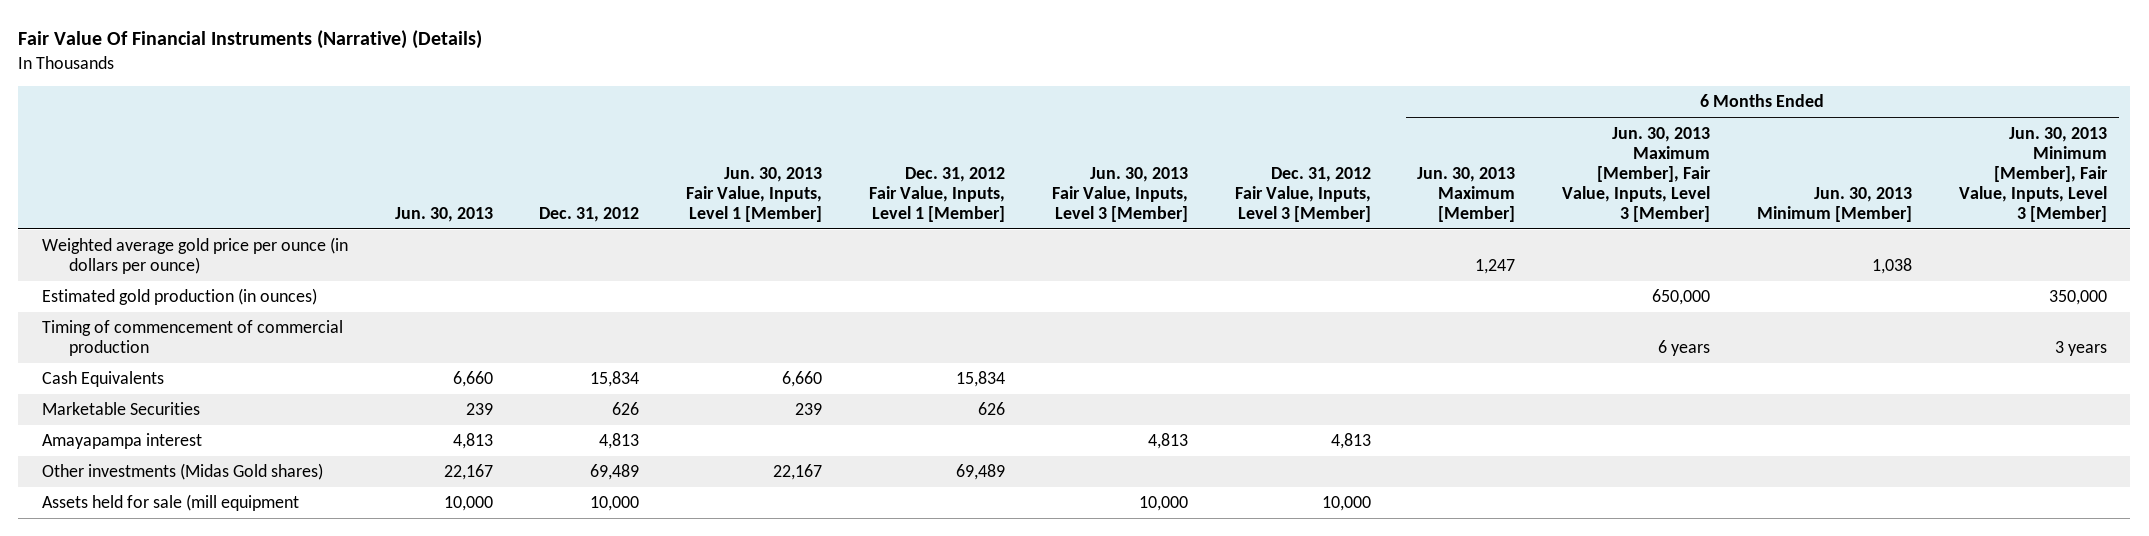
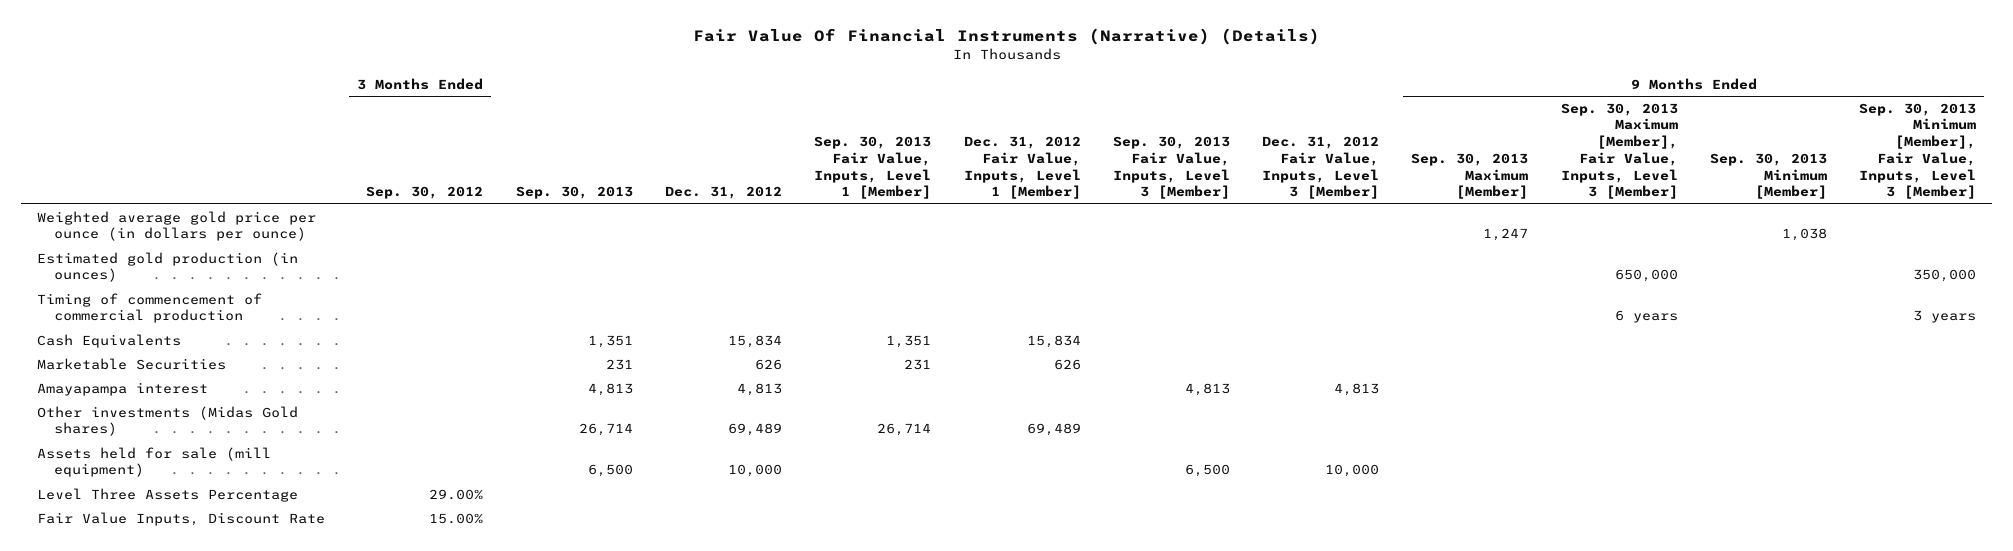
- | Jun. 30, 2013 | Dec. 31, 2012 | Jun. 30, 2013 Fair Value, Inputs, Level 1 [Member] | Dec. 31, 2012 Fair Value, Inputs, Level 1 [Member] | Jun. 30, 2013 Fair Value, Inputs, Level 3 [Member] | Dec. 31, 2012 Fair Value, Inputs, Level 3 [Member] | 6 Months Ended Jun. 30, 2013 Maximum [Member] | 6 Months Ended Jun. 30, 2013 Maximum [Member], Fair Value, Inputs, Level 3 [Member] | 6 Months Ended Jun. 30, 2013 Minimum [Member] | 6 Months Ended Jun. 30, 2013 Minimum [Member], Fair Value, Inputs, Level 3 [Member]
+ | 3 Months Ended Sep. 30, 2012 | Sep. 30, 2013 | Dec. 31, 2012 | Sep. 30, 2013 Fair Value, Inputs, Level 1 [Member] | Dec. 31, 2012 Fair Value, Inputs, Level 1 [Member] | Sep. 30, 2013 Fair Value, Inputs, Level 3 [Member] | Dec. 31, 2012 Fair Value, Inputs, Level 3 [Member] | 9 Months Ended Sep. 30, 2013 Maximum [Member] | 9 Months Ended Sep. 30, 2013 Maximum [Member], Fair Value, Inputs, Level 3 [Member] | 9 Months Ended Sep. 30, 2013 Minimum [Member] | 9 Months Ended Sep. 30, 2013 Minimum [Member], Fair Value, Inputs, Level 3 [Member]
- Assets held for sale (mill equipment | 10,000 | 10,000 | | | 10,000 | 10,000 | | | |
+ Assets held for sale (mill equipment) | | 6,500 | 10,000 | | | 6,500 | 10,000 | | | |
+ Level Three Assets Percentage | 29.00% | | | | | | | | | |
+ Fair Value Inputs, Discount Rate | 15.00% | | | | | | | | | |

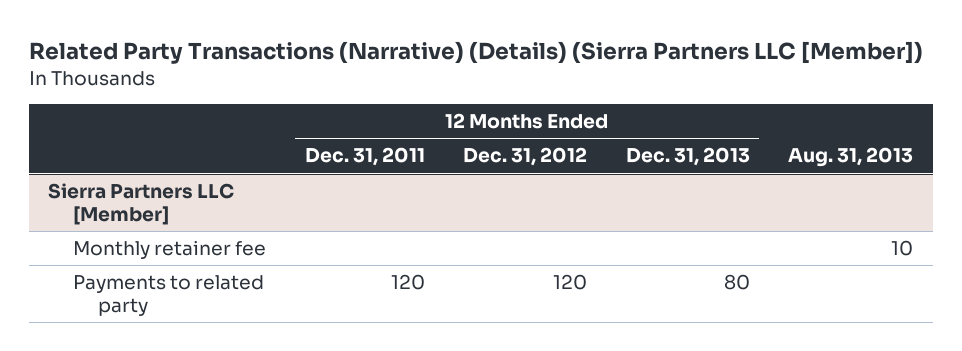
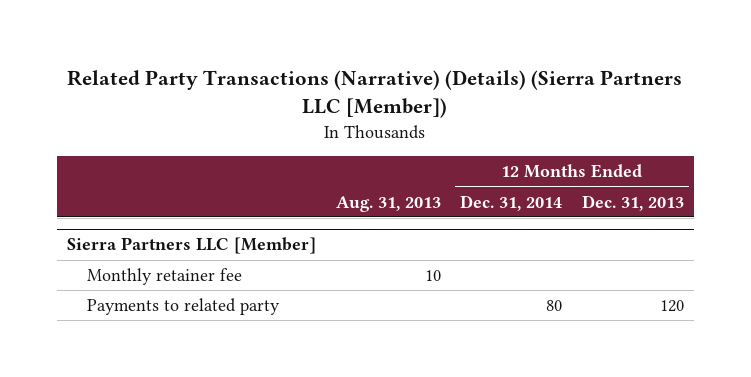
- | 12 Months Ended Dec. 31, 2011 | 12 Months Ended Dec. 31, 2012 | 12 Months Ended Dec. 31, 2013 | Aug. 31, 2013
+ | Aug. 31, 2013 | 12 Months Ended Dec. 31, 2014 | 12 Months Ended Dec. 31, 2013
@ Sierra Partners LLC [Member]
- Payments to related party | 120 | 120 | 80 |
+ Payments to related party | | 80 | 120

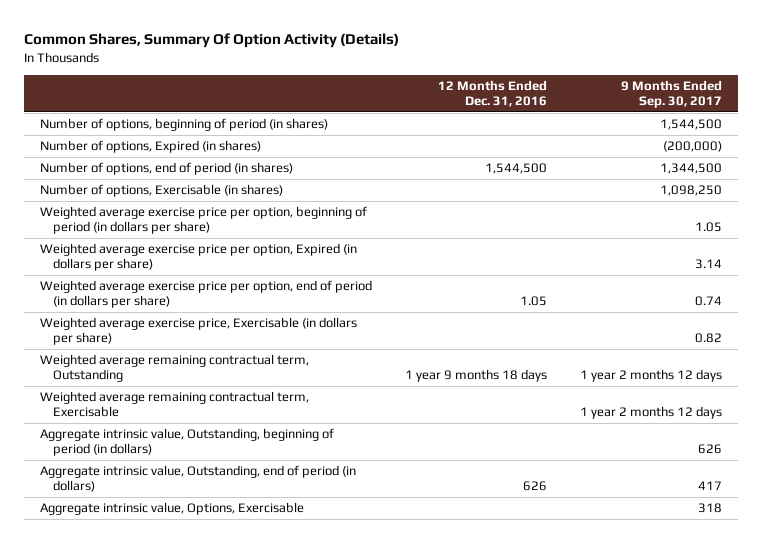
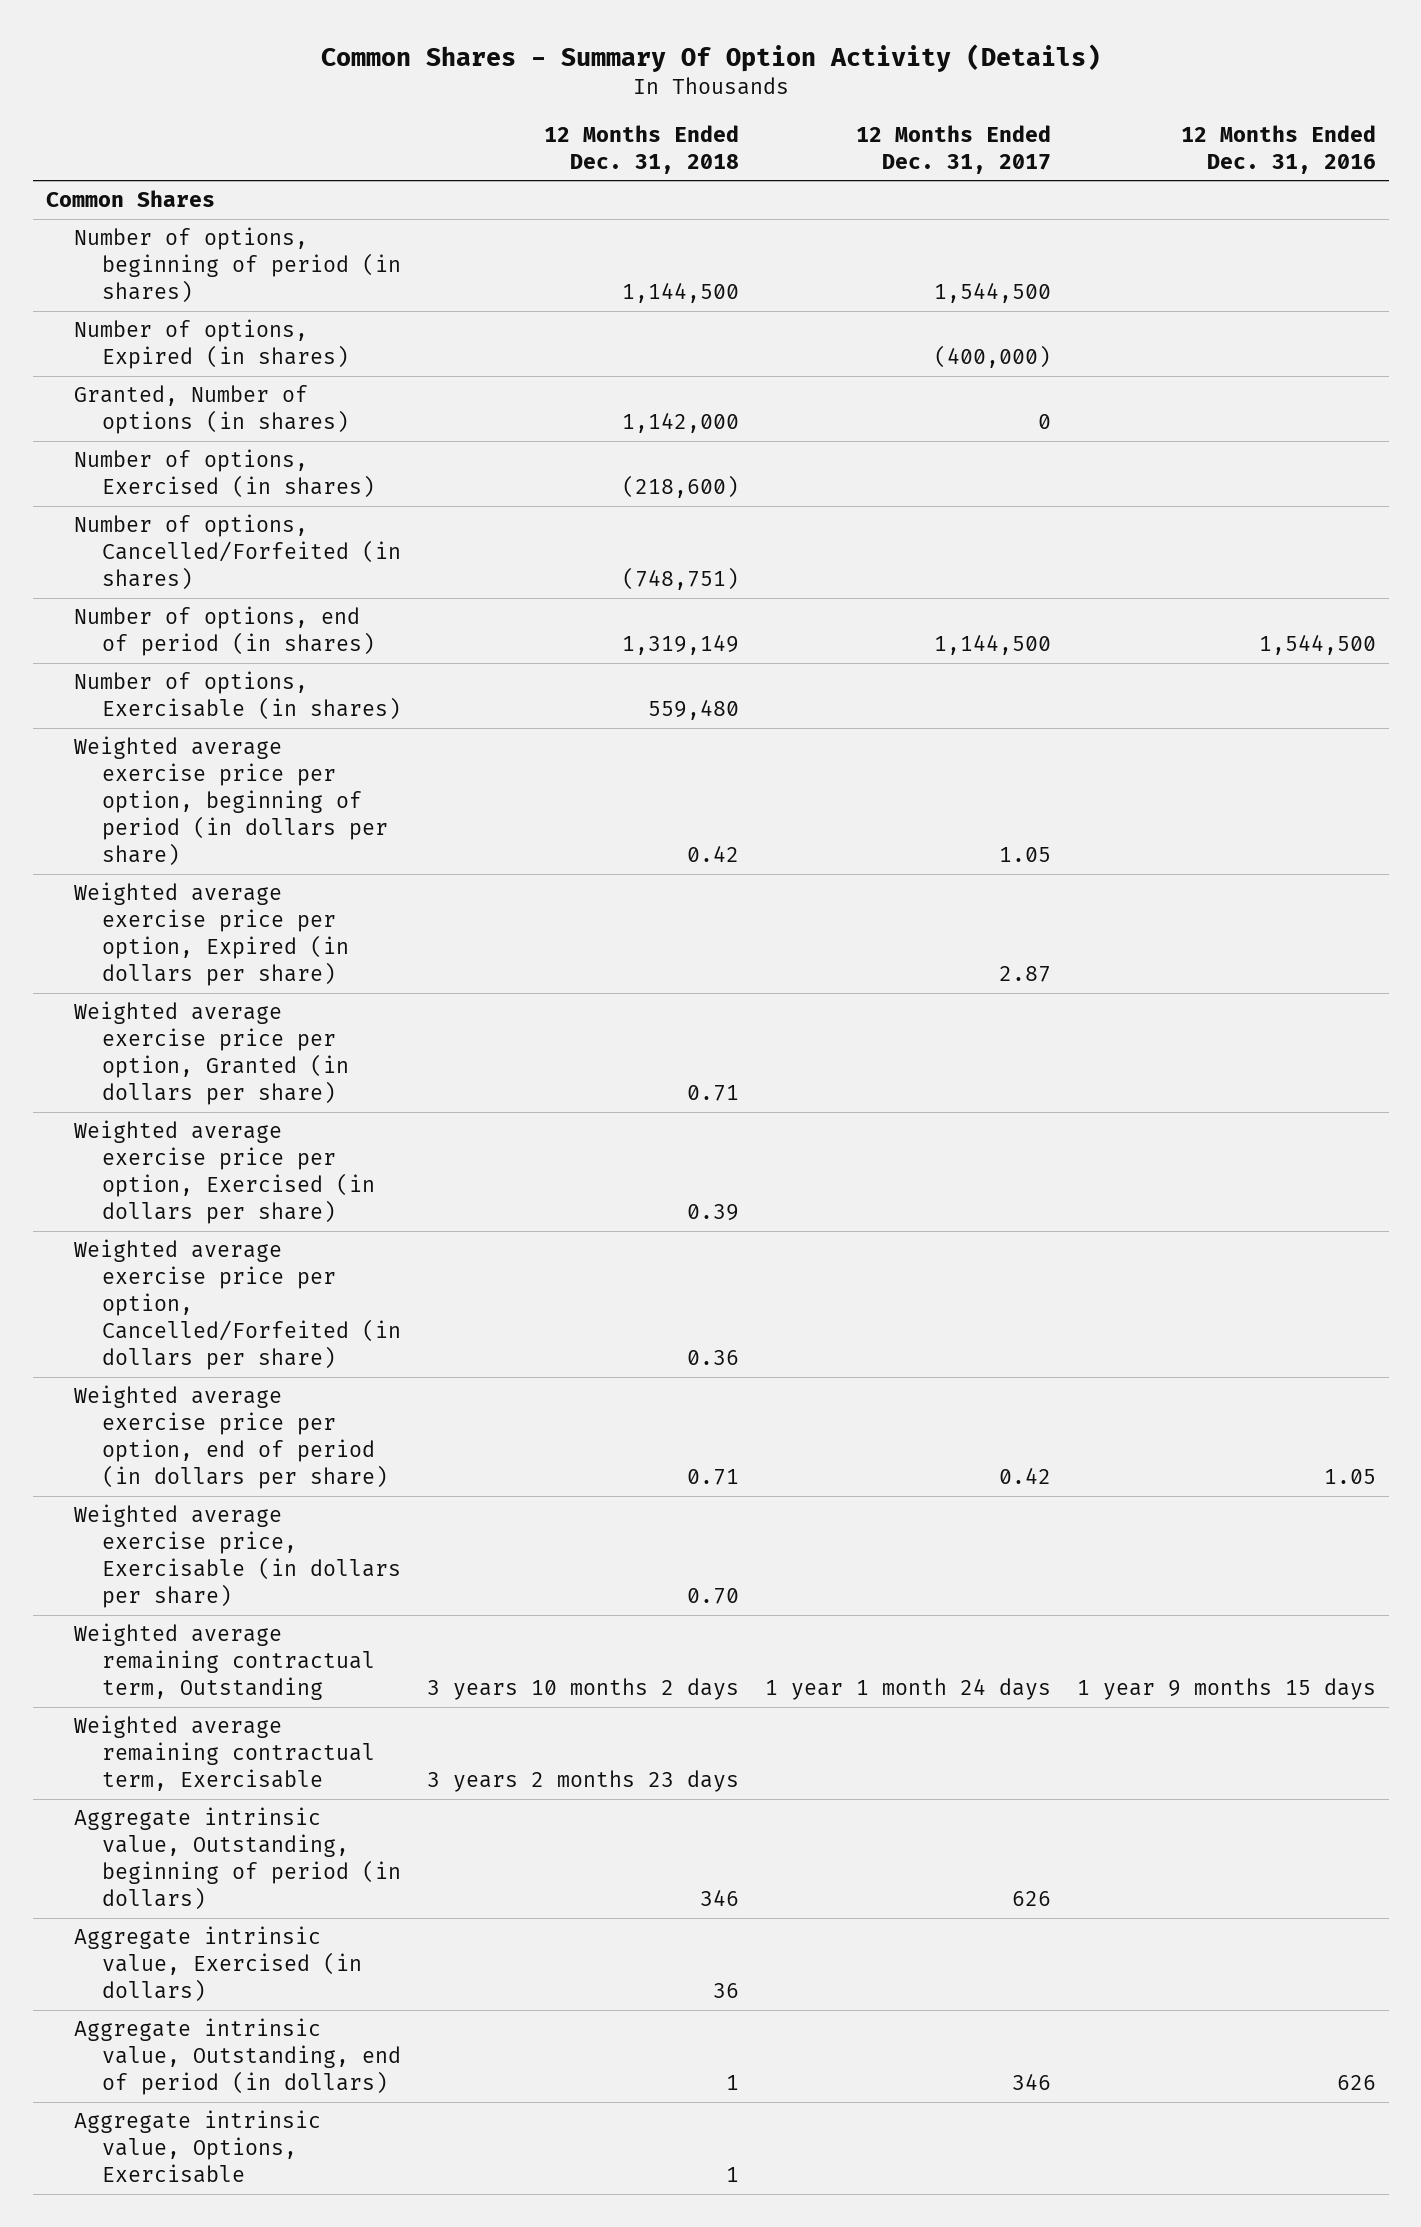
- Common Shares, Summary Of Option Activity (Details)
+ Common Shares - Summary Of Option Activity (Details)
- | 12 Months Ended Dec. 31, 2016 | 9 Months Ended Sep. 30, 2017
+ | 12 Months Ended Dec. 31, 2018 | 12 Months Ended Dec. 31, 2017 | 12 Months Ended Dec. 31, 2016
+ Common Shares
+ Granted, Number of options (in shares) | 1,142,000 | 0 |
+ Number of options, Exercised (in shares) | (218,600) | |
+ Number of options, Cancelled/Forfeited (in shares) | (748,751) | |
+ Weighted average exercise price per option, Granted (in dollars per share) | 0.71 | |
+ Weighted average exercise price per option, Exercised (in dollars per share) | 0.39 | |
+ Weighted average exercise price per option, Cancelled/Forfeited (in dollars per share) | 0.36 | |
- Weighted average remaining contractual term, Outstanding | 1 year 9 months 18 days | 1 year 2 months 12 days
+ Weighted average remaining contractual term, Outstanding | 3 years 10 months 2 days | 1 year 1 month 24 days | 1 year 9 months 15 days
+ Aggregate intrinsic value, Exercised (in dollars) | 36 | |

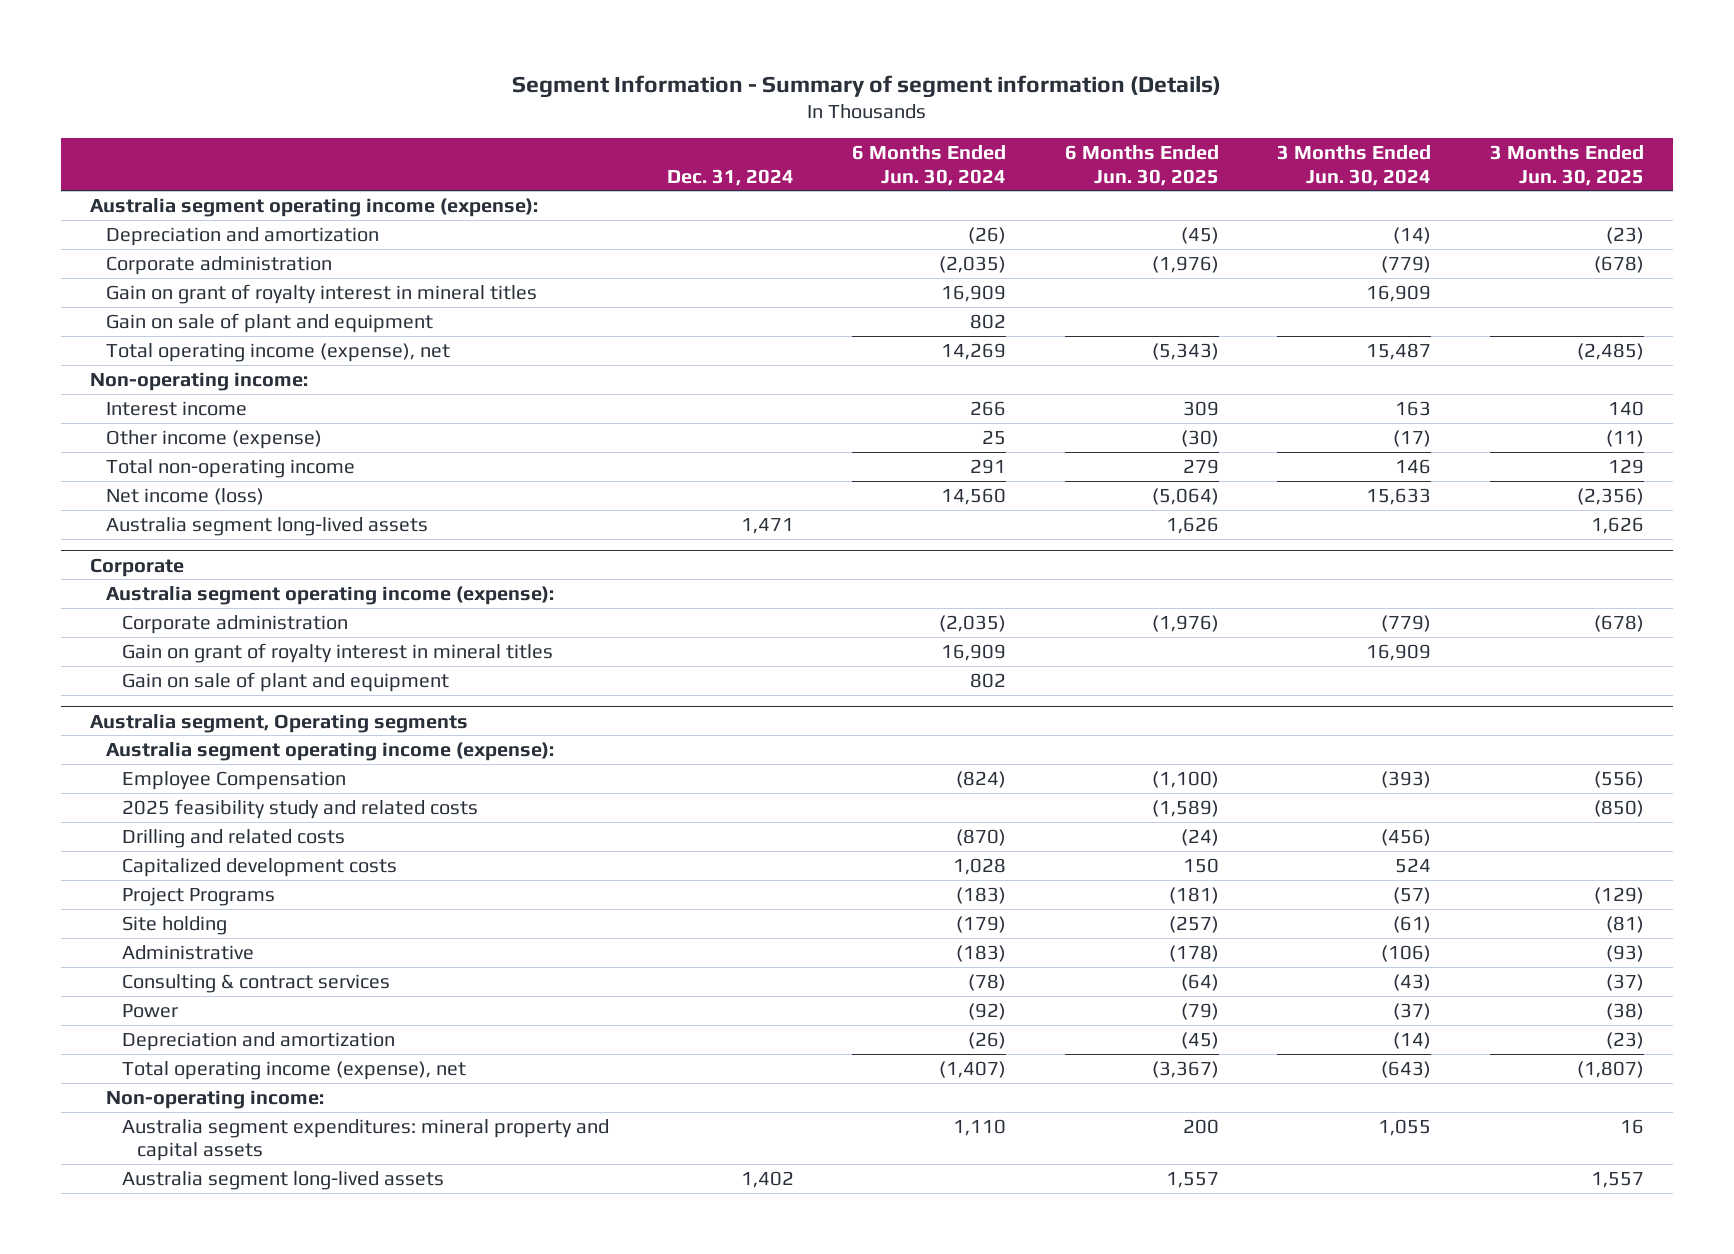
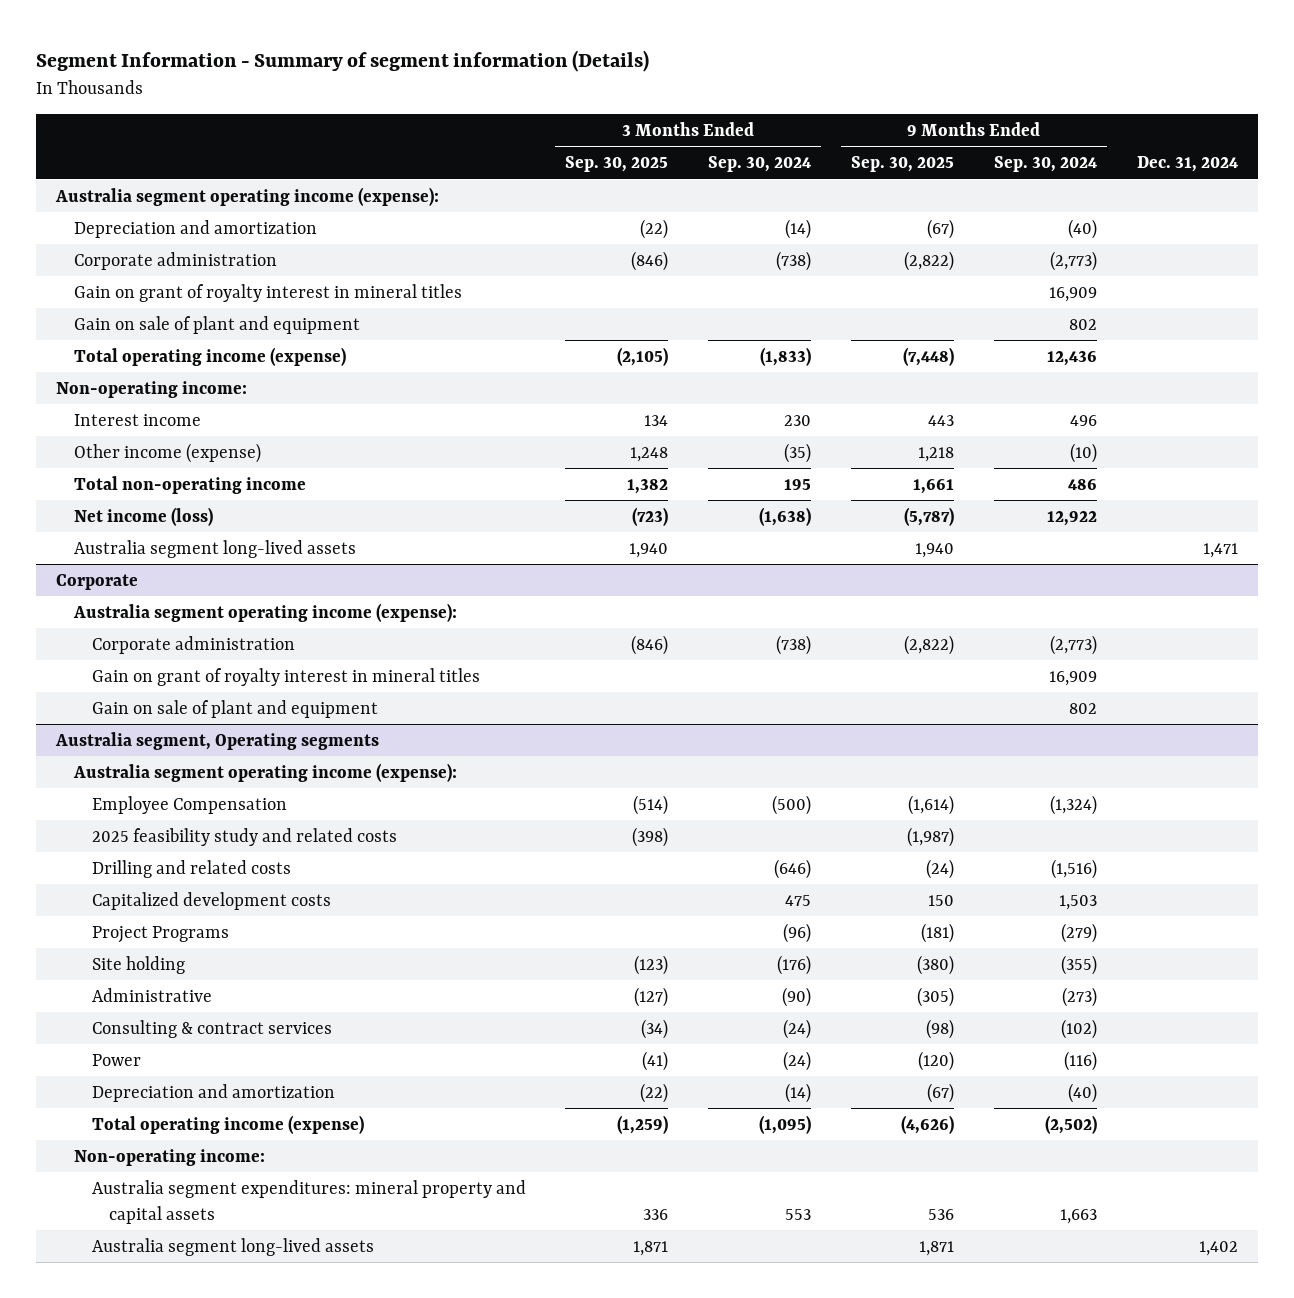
- | Dec. 31, 2024 | 6 Months Ended Jun. 30, 2024 | 6 Months Ended Jun. 30, 2025 | 3 Months Ended Jun. 30, 2024 | 3 Months Ended Jun. 30, 2025
+ | 3 Months Ended Sep. 30, 2025 | 3 Months Ended Sep. 30, 2024 | 9 Months Ended Sep. 30, 2025 | 9 Months Ended Sep. 30, 2024 | Dec. 31, 2024
- Total operating income (expense), net | | 14,269 | (5,343) | 15,487 | (2,485)
+ Total operating income (expense) | (2,105) | (1,833) | (7,448) | 12,436 |
@ Australia segment, Operating segments
- Total operating income (expense), net | | (1,407) | (3,367) | (643) | (1,807)
+ Total operating income (expense) | (1,259) | (1,095) | (4,626) | (2,502) |

